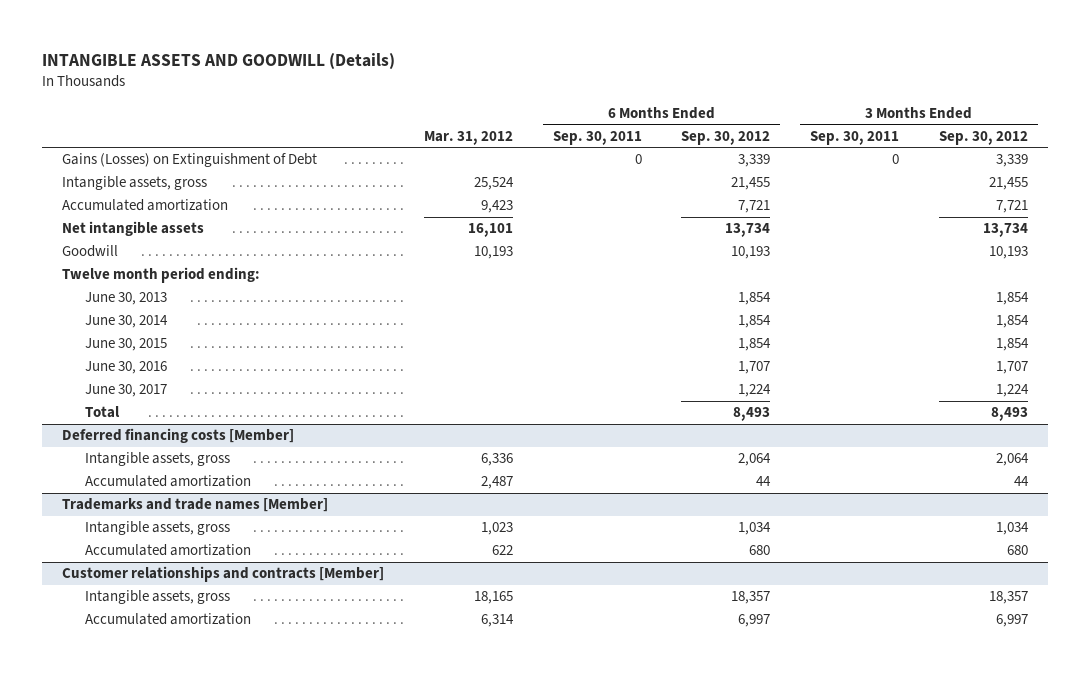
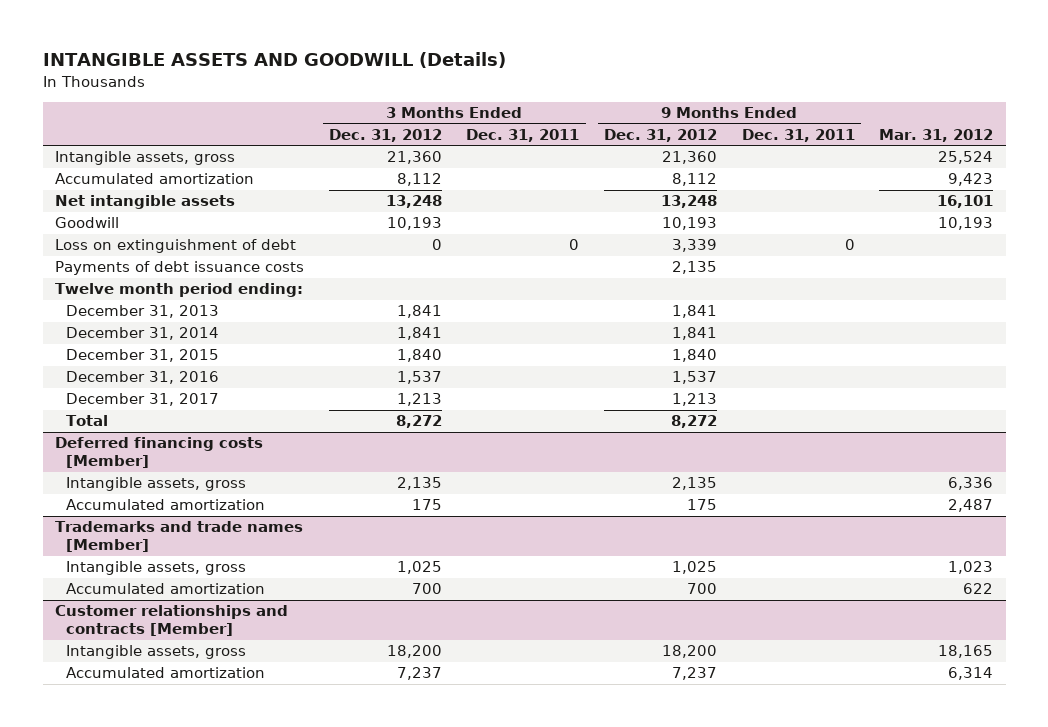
- | Mar. 31, 2012 | 6 Months Ended Sep. 30, 2011 | 6 Months Ended Sep. 30, 2012 | 3 Months Ended Sep. 30, 2011 | 3 Months Ended Sep. 30, 2012
+ | 3 Months Ended Dec. 31, 2012 | 3 Months Ended Dec. 31, 2011 | 9 Months Ended Dec. 31, 2012 | 9 Months Ended Dec. 31, 2011 | Mar. 31, 2012
- Gains (Losses) on Extinguishment of Debt | | 0 | 3,339 | 0 | 3,339
+ Loss on extinguishment of debt | 0 | 0 | 3,339 | 0 |
+ Payments of debt issuance costs | | | 2,135 | |
- June 30, 2013 | | | 1,854 | | 1,854
- June 30, 2014 | | | 1,854 | | 1,854
- June 30, 2015 | | | 1,854 | | 1,854
- June 30, 2016 | | | 1,707 | | 1,707
- June 30, 2017 | | | 1,224 | | 1,224
+ December 31, 2013 | 1,841 | | 1,841 | |
+ December 31, 2014 | 1,841 | | 1,841 | |
+ December 31, 2015 | 1,840 | | 1,840 | |
+ December 31, 2016 | 1,537 | | 1,537 | |
+ December 31, 2017 | 1,213 | | 1,213 | |

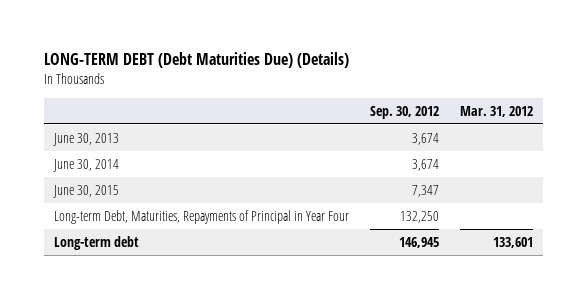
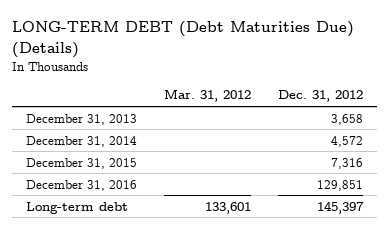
- | Sep. 30, 2012 | Mar. 31, 2012
+ | Mar. 31, 2012 | Dec. 31, 2012
- June 30, 2013 | 3,674 |
- June 30, 2014 | 3,674 |
- June 30, 2015 | 7,347 |
- Long-term Debt, Maturities, Repayments of Principal in Year Four | 132,250 |
+ December 31, 2013 | | 3,658
+ December 31, 2014 | | 4,572
+ December 31, 2015 | | 7,316
+ December 31, 2016 | | 129,851

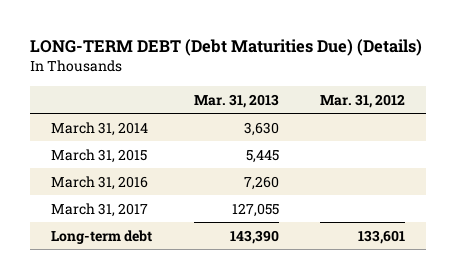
- | Mar. 31, 2012 | Dec. 31, 2012
+ | Mar. 31, 2013 | Mar. 31, 2012
- December 31, 2013 | | 3,658
- December 31, 2014 | | 4,572
- December 31, 2015 | | 7,316
- December 31, 2016 | | 129,851
+ March 31, 2014 | 3,630 |
+ March 31, 2015 | 5,445 |
+ March 31, 2016 | 7,260 |
+ March 31, 2017 | 127,055 |

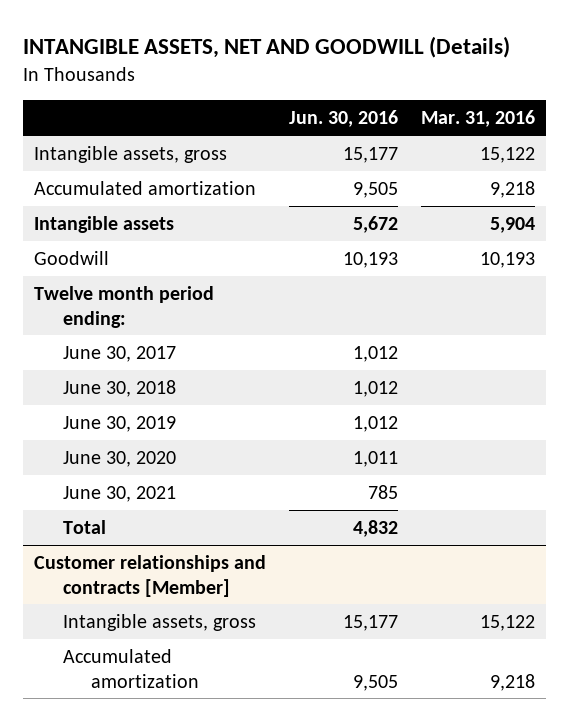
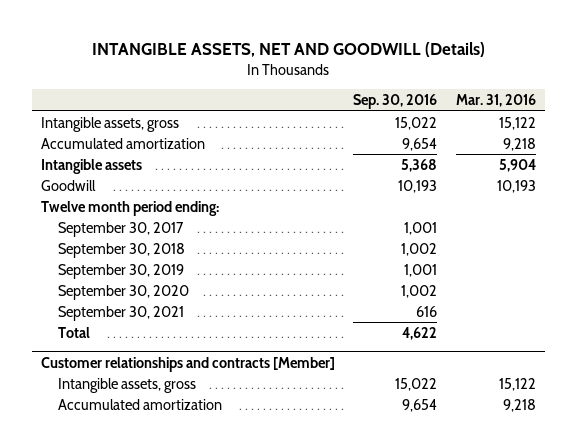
- | Jun. 30, 2016 | Mar. 31, 2016
+ | Sep. 30, 2016 | Mar. 31, 2016
- June 30, 2017 | 1,012 |
- June 30, 2018 | 1,012 |
- June 30, 2019 | 1,012 |
- June 30, 2020 | 1,011 |
- June 30, 2021 | 785 |
+ September 30, 2017 | 1,001 |
+ September 30, 2018 | 1,002 |
+ September 30, 2019 | 1,001 |
+ September 30, 2020 | 1,002 |
+ September 30, 2021 | 616 |

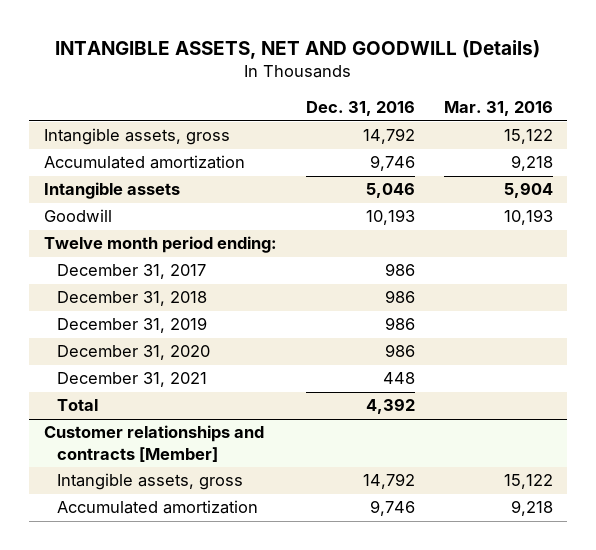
- | Sep. 30, 2016 | Mar. 31, 2016
+ | Dec. 31, 2016 | Mar. 31, 2016
- September 30, 2017 | 1,001 |
- September 30, 2018 | 1,002 |
- September 30, 2019 | 1,001 |
- September 30, 2020 | 1,002 |
- September 30, 2021 | 616 |
+ December 31, 2017 | 986 |
+ December 31, 2018 | 986 |
+ December 31, 2019 | 986 |
+ December 31, 2020 | 986 |
+ December 31, 2021 | 448 |

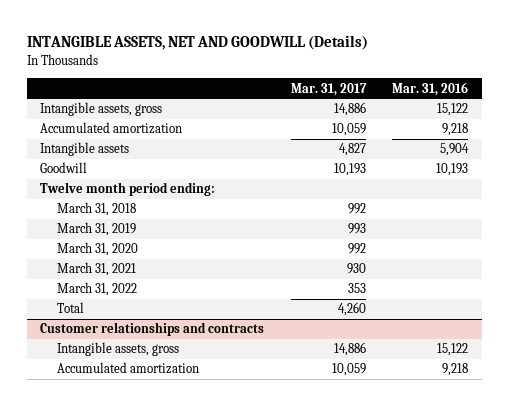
- | Dec. 31, 2016 | Mar. 31, 2016
+ | Mar. 31, 2017 | Mar. 31, 2016
- December 31, 2017 | 986 |
- December 31, 2018 | 986 |
- December 31, 2019 | 986 |
- December 31, 2020 | 986 |
- December 31, 2021 | 448 |
+ March 31, 2018 | 992 |
+ March 31, 2019 | 993 |
+ March 31, 2020 | 992 |
+ March 31, 2021 | 930 |
+ March 31, 2022 | 353 |
- Customer relationships and contracts [Member]
+ Customer relationships and contracts

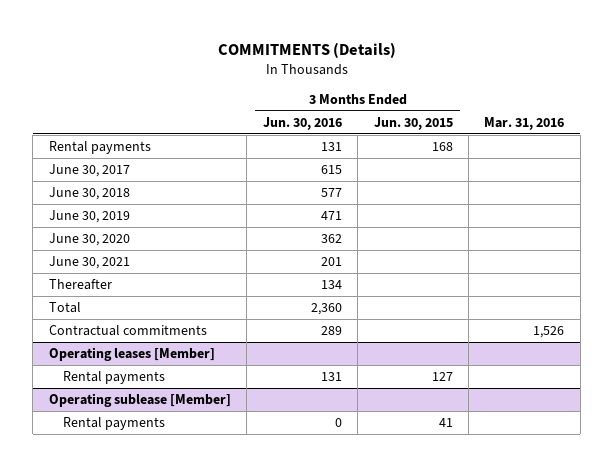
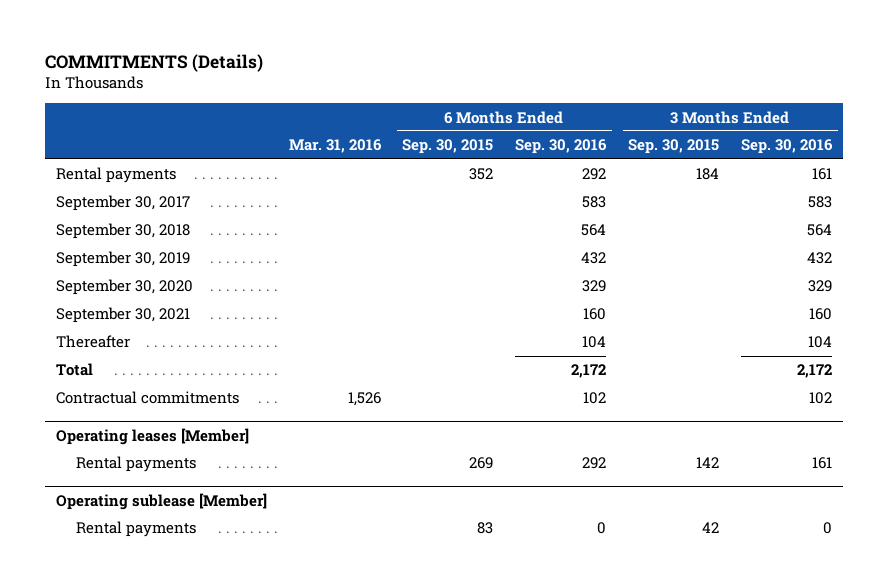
- | 3 Months Ended Jun. 30, 2016 | 3 Months Ended Jun. 30, 2015 | Mar. 31, 2016
+ | Mar. 31, 2016 | 6 Months Ended Sep. 30, 2015 | 6 Months Ended Sep. 30, 2016 | 3 Months Ended Sep. 30, 2015 | 3 Months Ended Sep. 30, 2016
- June 30, 2017 | 615 | |
- June 30, 2018 | 577 | |
- June 30, 2019 | 471 | |
- June 30, 2020 | 362 | |
- June 30, 2021 | 201 | |
+ September 30, 2017 | | | 583 | | 583
+ September 30, 2018 | | | 564 | | 564
+ September 30, 2019 | | | 432 | | 432
+ September 30, 2020 | | | 329 | | 329
+ September 30, 2021 | | | 160 | | 160

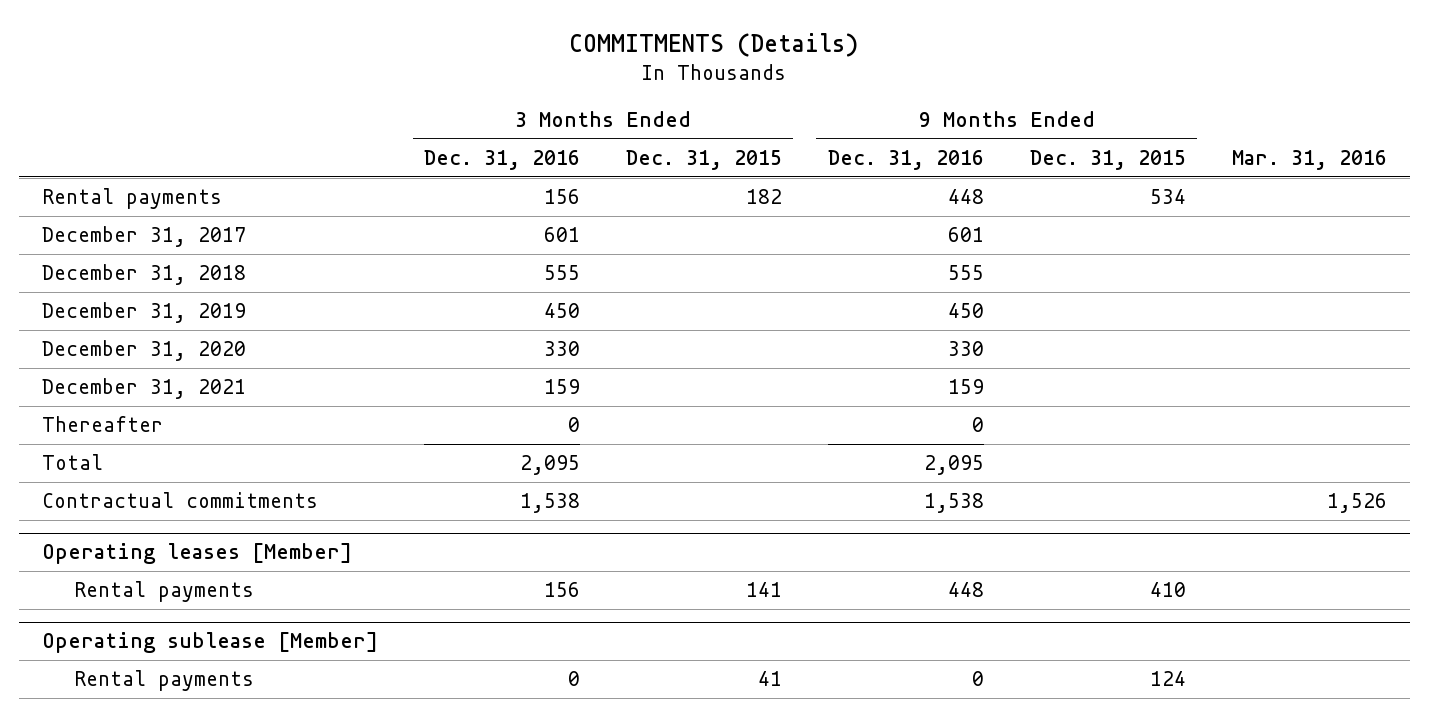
- | Mar. 31, 2016 | 6 Months Ended Sep. 30, 2015 | 6 Months Ended Sep. 30, 2016 | 3 Months Ended Sep. 30, 2015 | 3 Months Ended Sep. 30, 2016
+ | 3 Months Ended Dec. 31, 2016 | 3 Months Ended Dec. 31, 2015 | 9 Months Ended Dec. 31, 2016 | 9 Months Ended Dec. 31, 2015 | Mar. 31, 2016
- September 30, 2017 | | | 583 | | 583
- September 30, 2018 | | | 564 | | 564
- September 30, 2019 | | | 432 | | 432
- September 30, 2020 | | | 329 | | 329
- September 30, 2021 | | | 160 | | 160
+ December 31, 2017 | 601 | | 601 | |
+ December 31, 2018 | 555 | | 555 | |
+ December 31, 2019 | 450 | | 450 | |
+ December 31, 2020 | 330 | | 330 | |
+ December 31, 2021 | 159 | | 159 | |

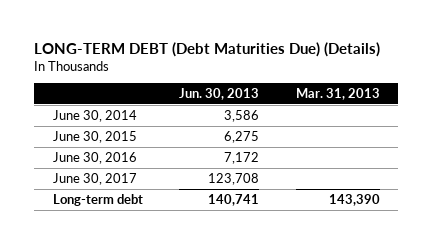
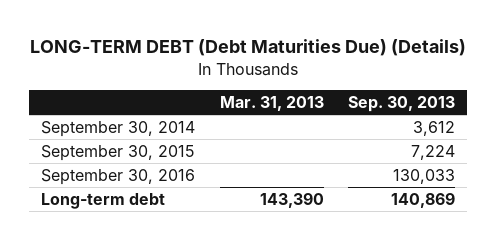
- | Jun. 30, 2013 | Mar. 31, 2013
+ | Mar. 31, 2013 | Sep. 30, 2013
- June 30, 2014 | 3,586 |
- June 30, 2015 | 6,275 |
- June 30, 2016 | 7,172 |
- June 30, 2017 | 123,708 |
+ September 30, 2014 | | 3,612
+ September 30, 2015 | | 7,224
+ September 30, 2016 | | 130,033

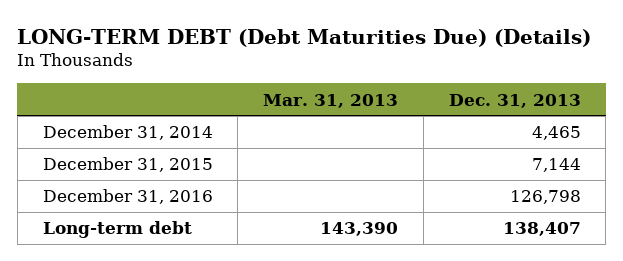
- | Mar. 31, 2013 | Sep. 30, 2013
+ | Mar. 31, 2013 | Dec. 31, 2013
- September 30, 2014 | | 3,612
- September 30, 2015 | | 7,224
- September 30, 2016 | | 130,033
+ December 31, 2014 | | 4,465
+ December 31, 2015 | | 7,144
+ December 31, 2016 | | 126,798

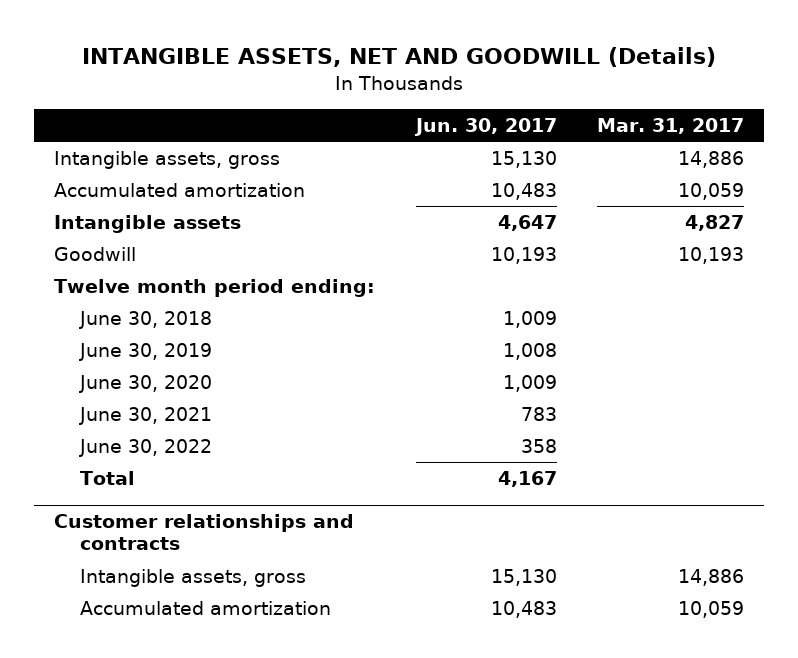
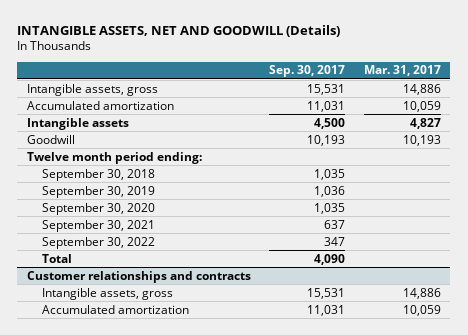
- | Jun. 30, 2017 | Mar. 31, 2017
+ | Sep. 30, 2017 | Mar. 31, 2017
- June 30, 2018 | 1,009 |
- June 30, 2019 | 1,008 |
- June 30, 2020 | 1,009 |
- June 30, 2021 | 783 |
- June 30, 2022 | 358 |
+ September 30, 2018 | 1,035 |
+ September 30, 2019 | 1,036 |
+ September 30, 2020 | 1,035 |
+ September 30, 2021 | 637 |
+ September 30, 2022 | 347 |

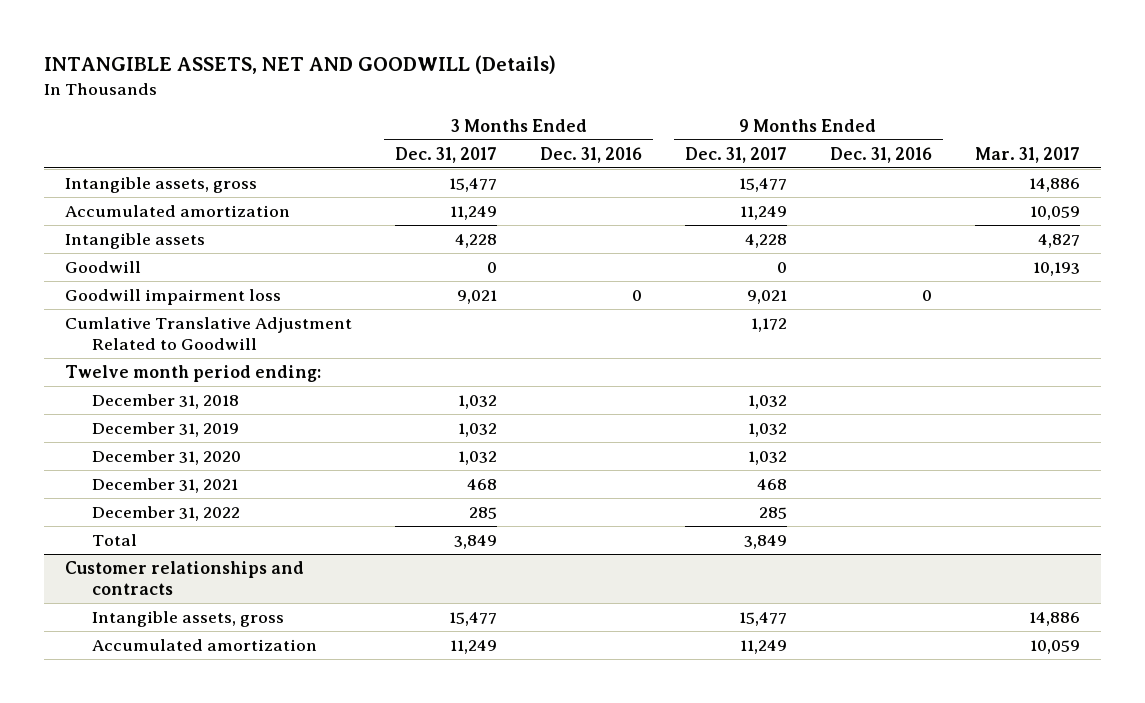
- | Sep. 30, 2017 | Mar. 31, 2017
+ | 3 Months Ended Dec. 31, 2017 | 3 Months Ended Dec. 31, 2016 | 9 Months Ended Dec. 31, 2017 | 9 Months Ended Dec. 31, 2016 | Mar. 31, 2017
+ Goodwill impairment loss | 9,021 | 0 | 9,021 | 0 |
+ Cumlative Translative Adjustment Related to Goodwill | | | 1,172 | |
- September 30, 2018 | 1,035 |
- September 30, 2019 | 1,036 |
- September 30, 2020 | 1,035 |
- September 30, 2021 | 637 |
- September 30, 2022 | 347 |
+ December 31, 2018 | 1,032 | | 1,032 | |
+ December 31, 2019 | 1,032 | | 1,032 | |
+ December 31, 2020 | 1,032 | | 1,032 | |
+ December 31, 2021 | 468 | | 468 | |
+ December 31, 2022 | 285 | | 285 | |

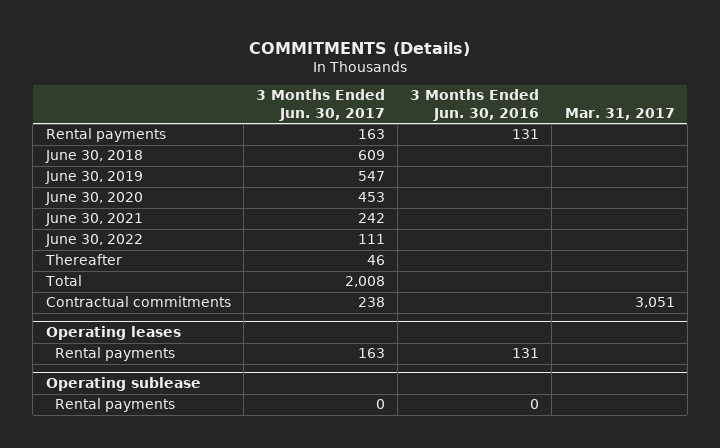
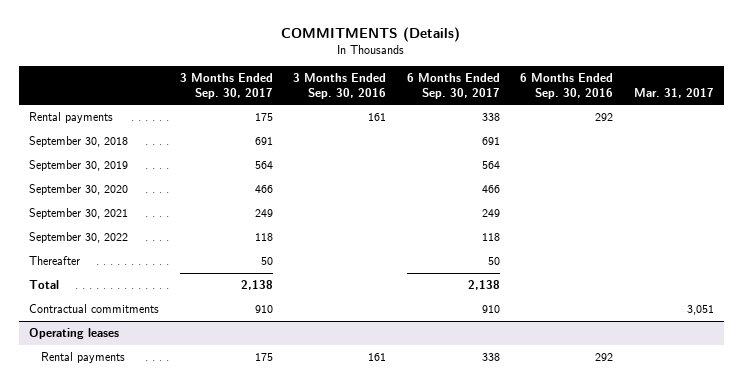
- | 3 Months Ended Jun. 30, 2017 | 3 Months Ended Jun. 30, 2016 | Mar. 31, 2017
+ | 3 Months Ended Sep. 30, 2017 | 3 Months Ended Sep. 30, 2016 | 6 Months Ended Sep. 30, 2017 | 6 Months Ended Sep. 30, 2016 | Mar. 31, 2017
- June 30, 2018 | 609 | |
- June 30, 2019 | 547 | |
- June 30, 2020 | 453 | |
- June 30, 2021 | 242 | |
- June 30, 2022 | 111 | |
+ September 30, 2018 | 691 | | 691 | |
+ September 30, 2019 | 564 | | 564 | |
+ September 30, 2020 | 466 | | 466 | |
+ September 30, 2021 | 249 | | 249 | |
+ September 30, 2022 | 118 | | 118 | |
- Operating sublease
- Rental payments | 0 | 0 |

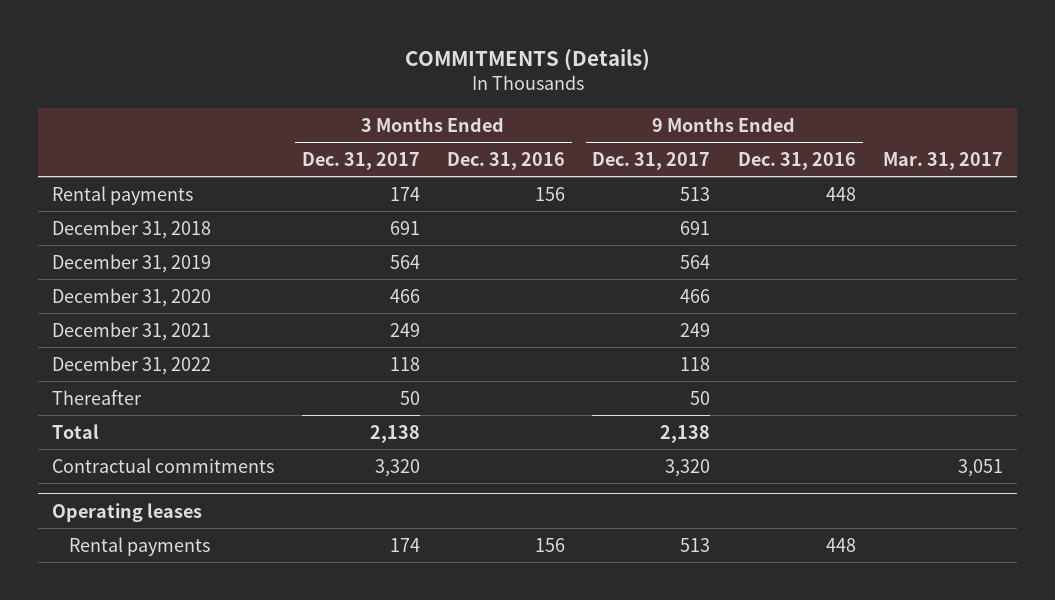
- | 3 Months Ended Sep. 30, 2017 | 3 Months Ended Sep. 30, 2016 | 6 Months Ended Sep. 30, 2017 | 6 Months Ended Sep. 30, 2016 | Mar. 31, 2017
+ | 3 Months Ended Dec. 31, 2017 | 3 Months Ended Dec. 31, 2016 | 9 Months Ended Dec. 31, 2017 | 9 Months Ended Dec. 31, 2016 | Mar. 31, 2017
- September 30, 2018 | 691 | | 691 | |
- September 30, 2019 | 564 | | 564 | |
- September 30, 2020 | 466 | | 466 | |
- September 30, 2021 | 249 | | 249 | |
- September 30, 2022 | 118 | | 118 | |
+ December 31, 2018 | 691 | | 691 | |
+ December 31, 2019 | 564 | | 564 | |
+ December 31, 2020 | 466 | | 466 | |
+ December 31, 2021 | 249 | | 249 | |
+ December 31, 2022 | 118 | | 118 | |

